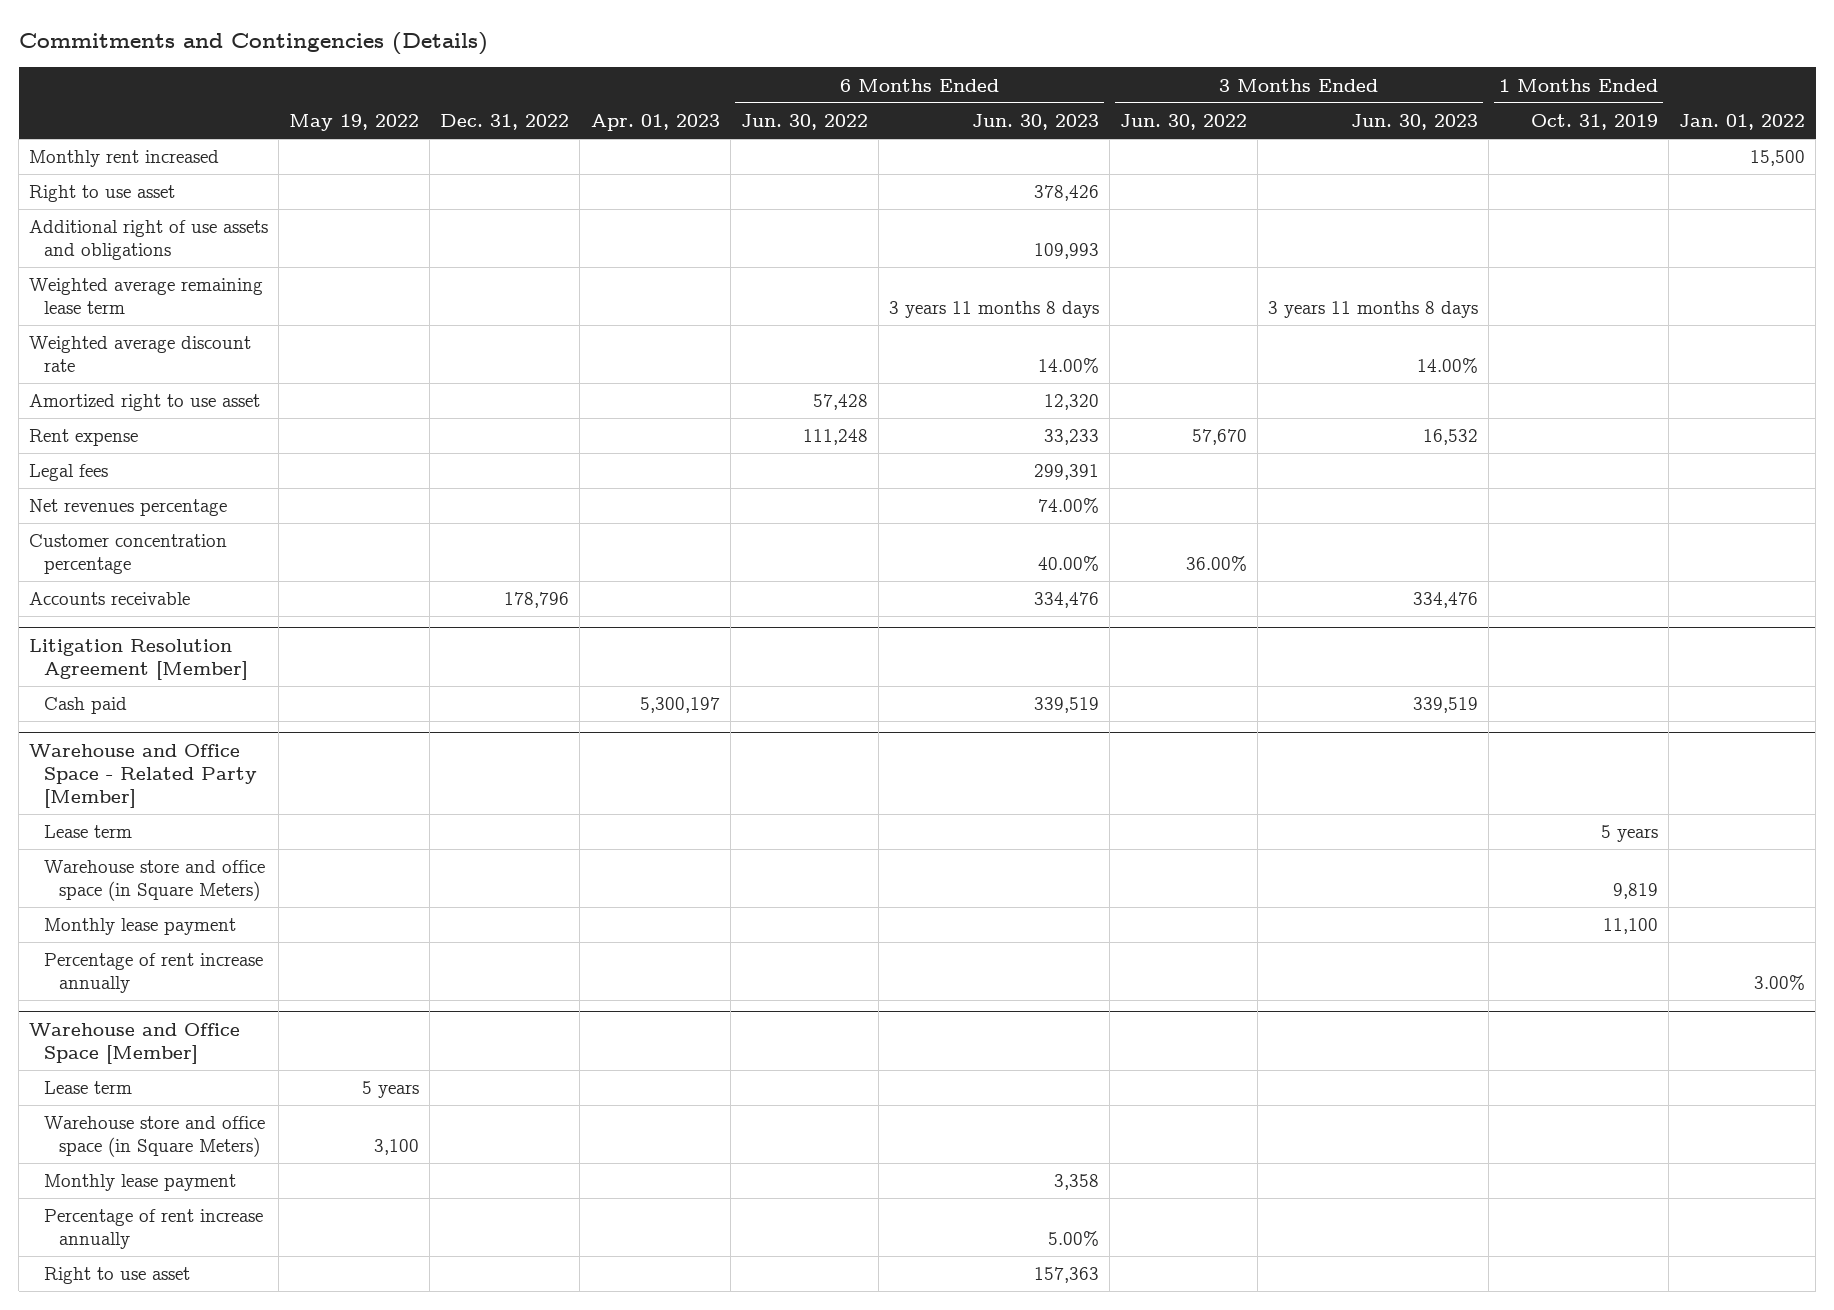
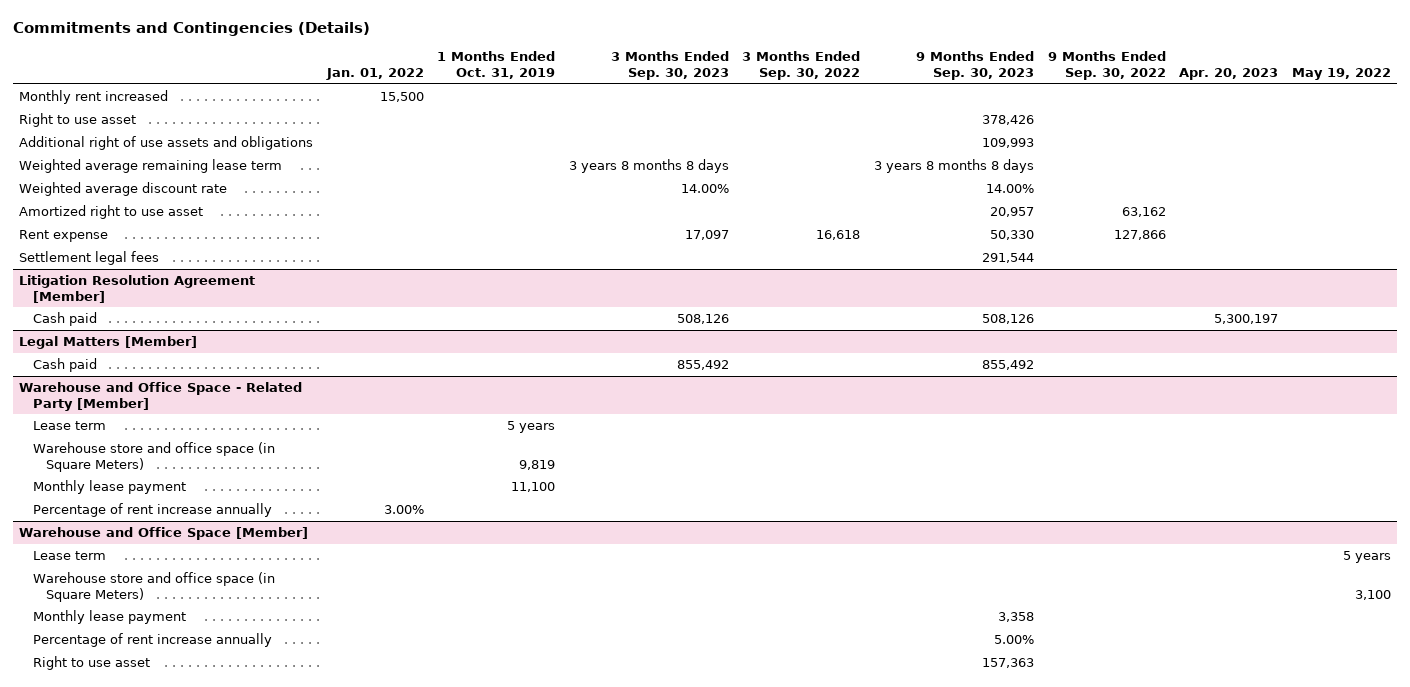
- | May 19, 2022 | Dec. 31, 2022 | Apr. 01, 2023 | 6 Months Ended Jun. 30, 2022 | 6 Months Ended Jun. 30, 2023 | 3 Months Ended Jun. 30, 2022 | 3 Months Ended Jun. 30, 2023 | 1 Months Ended Oct. 31, 2019 | Jan. 01, 2022
+ | Jan. 01, 2022 | 1 Months Ended Oct. 31, 2019 | 3 Months Ended Sep. 30, 2023 | 3 Months Ended Sep. 30, 2022 | 9 Months Ended Sep. 30, 2023 | 9 Months Ended Sep. 30, 2022 | Apr. 20, 2023 | May 19, 2022
- Legal fees | | | | | 299,391 | | | |
- Net revenues percentage | | | | | 74.00% | | | |
- Customer concentration percentage | | | | | 40.00% | 36.00% | | |
- Accounts receivable | | 178,796 | | | 334,476 | | 334,476 | |
+ Settlement legal fees | | | | | 291,544 | | |
+ Legal Matters [Member]
+ Cash paid | | | 855,492 | | 855,492 | | |

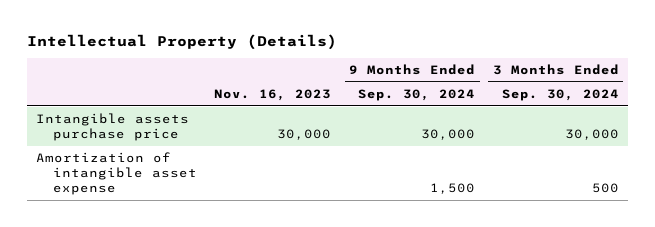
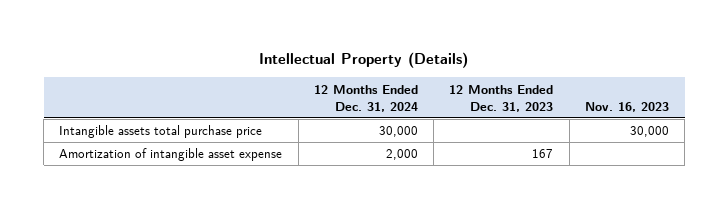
- | Nov. 16, 2023 | 9 Months Ended Sep. 30, 2024 | 3 Months Ended Sep. 30, 2024
+ | 12 Months Ended Dec. 31, 2024 | 12 Months Ended Dec. 31, 2023 | Nov. 16, 2023
- Intangible assets purchase price | 30,000 | 30,000 | 30,000
+ Intangible assets total purchase price | 30,000 | | 30,000

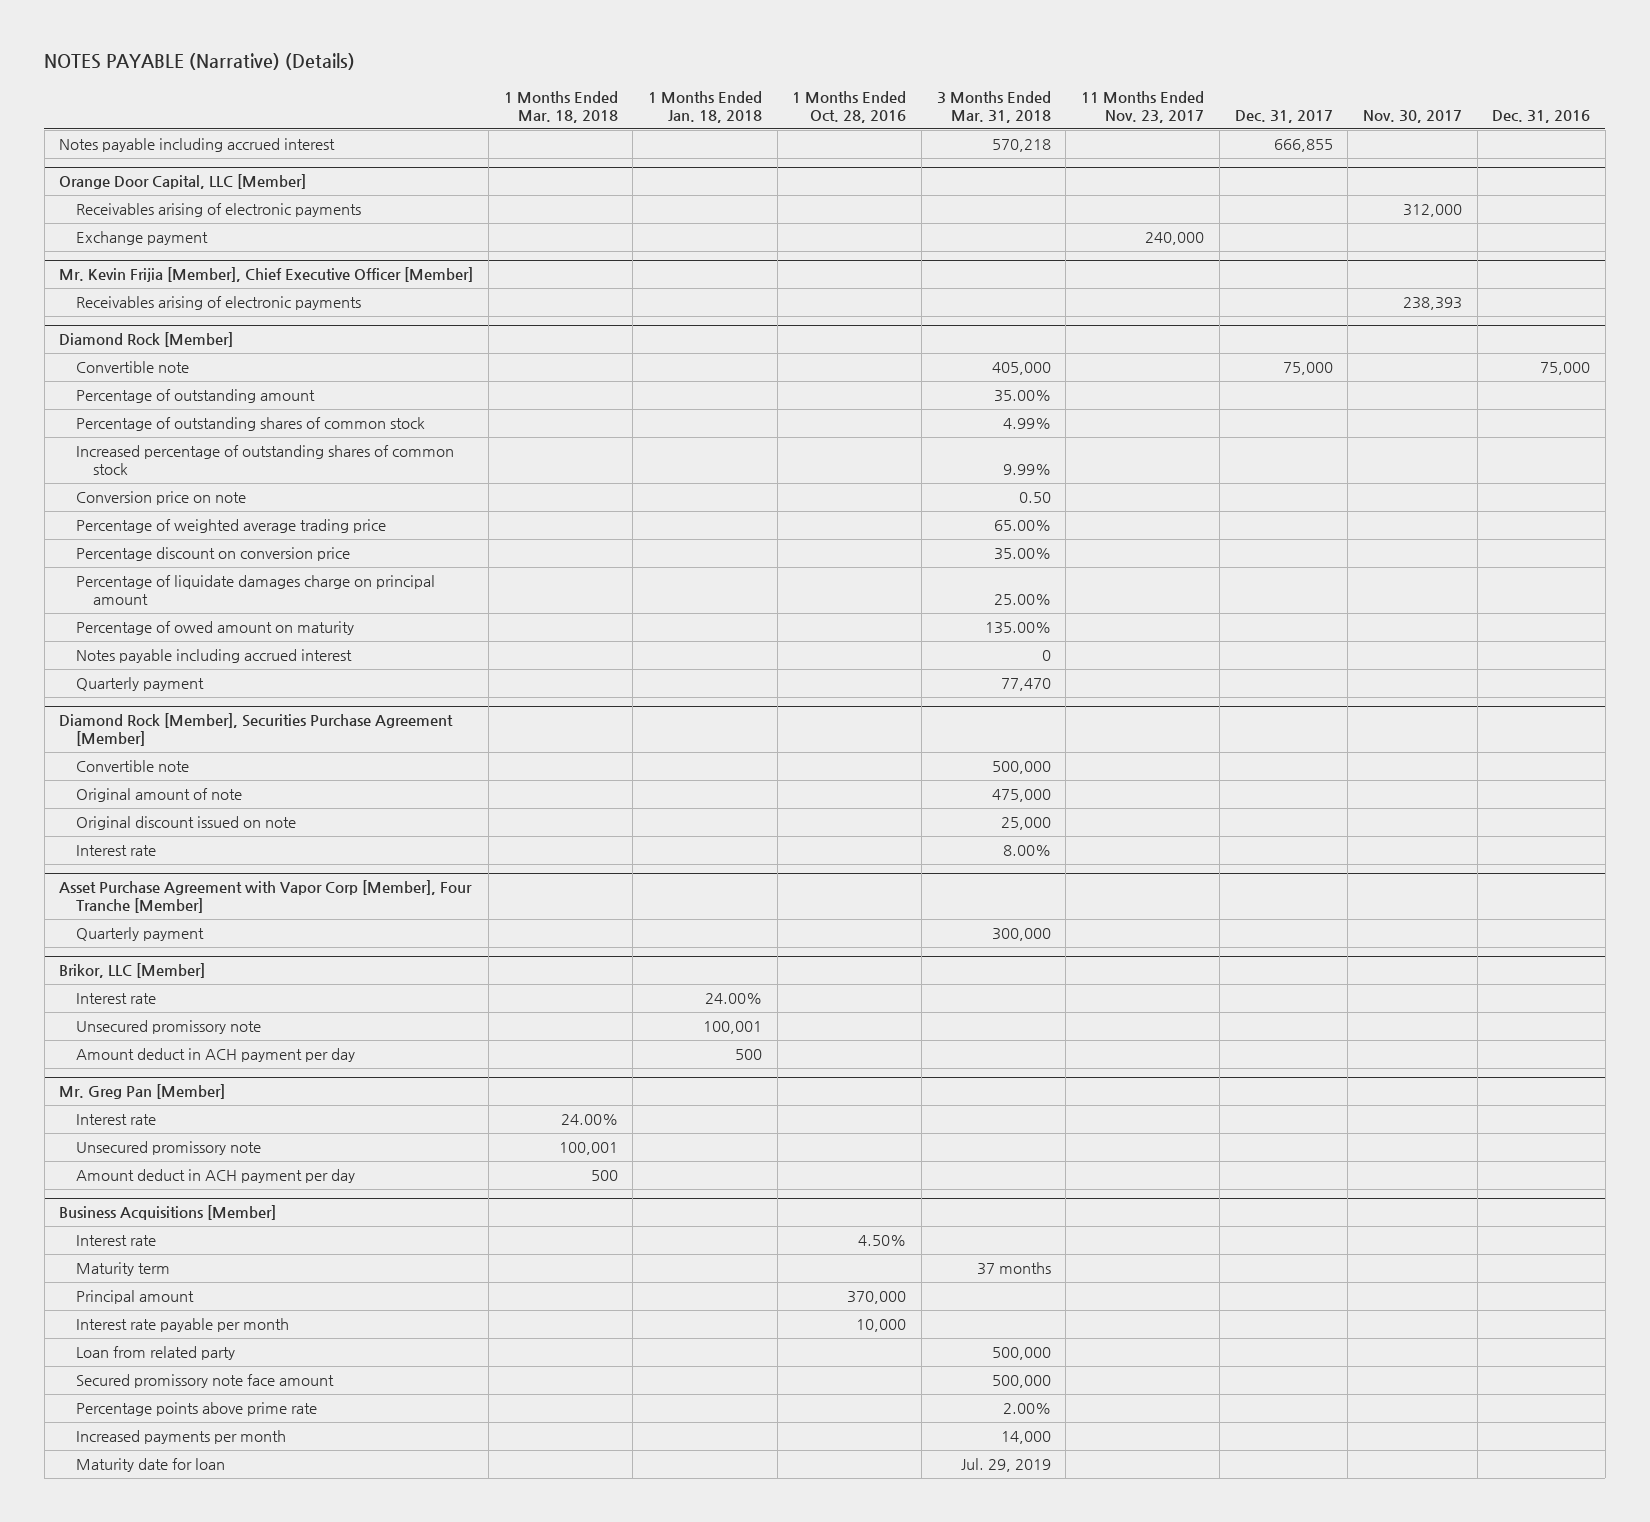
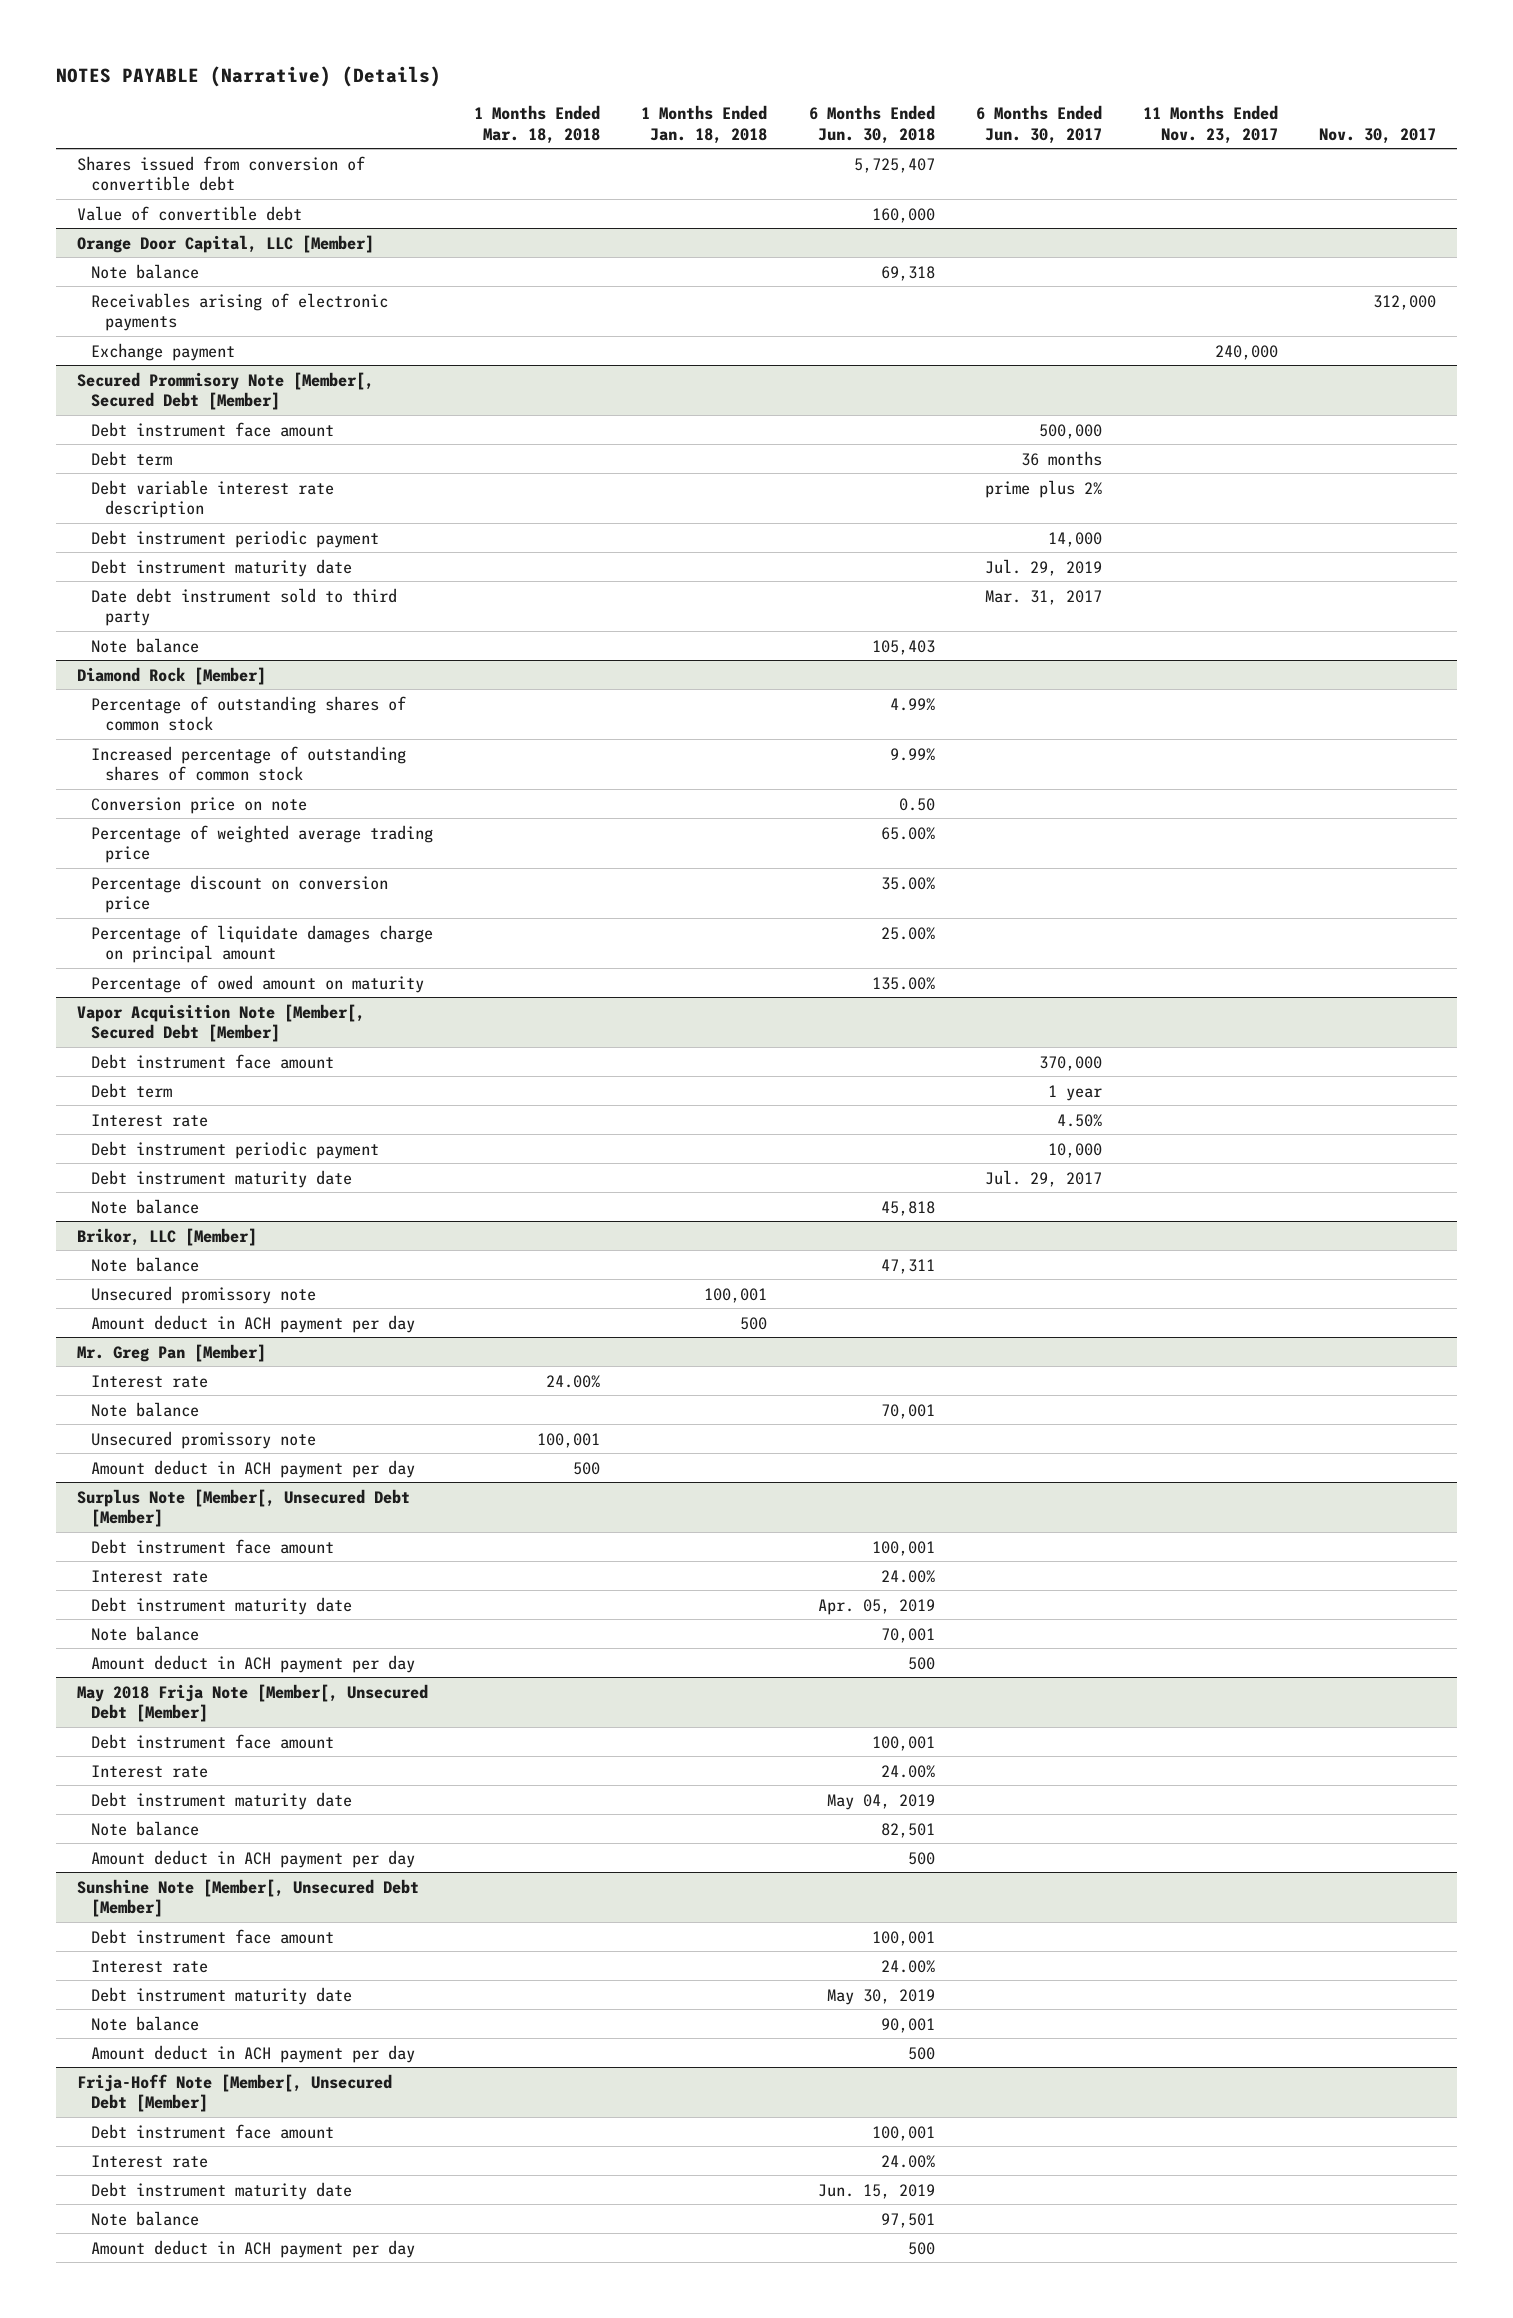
- | 1 Months Ended Mar. 18, 2018 | 1 Months Ended Jan. 18, 2018 | 1 Months Ended Oct. 28, 2016 | 3 Months Ended Mar. 31, 2018 | 11 Months Ended Nov. 23, 2017 | Dec. 31, 2017 | Nov. 30, 2017 | Dec. 31, 2016
+ | 1 Months Ended Mar. 18, 2018 | 1 Months Ended Jan. 18, 2018 | 6 Months Ended Jun. 30, 2018 | 6 Months Ended Jun. 30, 2017 | 11 Months Ended Nov. 23, 2017 | Nov. 30, 2017
- Notes payable including accrued interest | | | | 570,218 | | 666,855 | |
+ Shares issued from conversion of convertible debt | | | 5,725,407 | | |
+ Value of convertible debt | | | 160,000 | | |
@ Orange Door Capital, LLC [Member]
+ Note balance | | | 69,318 | | |
- Mr. Kevin Frijia [Member], Chief Executive Officer [Member]
- Receivables arising of electronic payments | | | | | | | 238,393 |
+ Secured Prommisory Note [Member[, Secured Debt [Member]
+ Debt instrument face amount | | | | 500,000 | |
+ Debt term | | | | 36 months | |
+ Debt variable interest rate description | | | | prime plus 2% | |
+ Debt instrument periodic payment | | | | 14,000 | |
+ Debt instrument maturity date | | | | Jul. 29, 2019 | |
+ Date debt instrument sold to third party | | | | Mar. 31, 2017 | |
+ Note balance | | | 105,403 | | |
@ Diamond Rock [Member]
- Convertible note | | | | 405,000 | | 75,000 | | 75,000
- Percentage of outstanding amount | | | | 35.00% | | | |
- Notes payable including accrued interest | | | | 0 | | | |
- Quarterly payment | | | | 77,470 | | | |
- Diamond Rock [Member], Securities Purchase Agreement [Member]
- Convertible note | | | | 500,000 | | | |
- Original amount of note | | | | 475,000 | | | |
- Original discount issued on note | | | | 25,000 | | | |
- Interest rate | | | | 8.00% | | | |
- Asset Purchase Agreement with Vapor Corp [Member], Four Tranche [Member]
- Quarterly payment | | | | 300,000 | | | |
+ Vapor Acquisition Note [Member[, Secured Debt [Member]
+ Debt instrument face amount | | | | 370,000 | |
+ Debt term | | | | 1 year | |
+ Interest rate | | | | 4.50% | |
+ Debt instrument periodic payment | | | | 10,000 | |
+ Debt instrument maturity date | | | | Jul. 29, 2017 | |
+ Note balance | | | 45,818 | | |
@ Brikor, LLC [Member]
- Interest rate | | 24.00% | | | | | |
+ Note balance | | | 47,311 | | |
@ Mr. Greg Pan [Member]
+ Note balance | | | 70,001 | | |
- Business Acquisitions [Member]
- Interest rate | | | 4.50% | | | | |
- Maturity term | | | | 37 months | | | |
- Principal amount | | | 370,000 | | | | |
- Interest rate payable per month | | | 10,000 | | | | |
- Loan from related party | | | | 500,000 | | | |
- Secured promissory note face amount | | | | 500,000 | | | |
- Percentage points above prime rate | | | | 2.00% | | | |
- Increased payments per month | | | | 14,000 | | | |
- Maturity date for loan | | | | Jul. 29, 2019 | | | |
+ Surplus Note [Member[, Unsecured Debt [Member]
+ Debt instrument face amount | | | 100,001 | | |
+ Interest rate | | | 24.00% | | |
+ Debt instrument maturity date | | | Apr. 05, 2019 | | |
+ Note balance | | | 70,001 | | |
+ Amount deduct in ACH payment per day | | | 500 | | |
+ May 2018 Frija Note [Member[, Unsecured Debt [Member]
+ Debt instrument face amount | | | 100,001 | | |
+ Interest rate | | | 24.00% | | |
+ Debt instrument maturity date | | | May 04, 2019 | | |
+ Note balance | | | 82,501 | | |
+ Amount deduct in ACH payment per day | | | 500 | | |
+ Sunshine Note [Member[, Unsecured Debt [Member]
+ Debt instrument face amount | | | 100,001 | | |
+ Interest rate | | | 24.00% | | |
+ Debt instrument maturity date | | | May 30, 2019 | | |
+ Note balance | | | 90,001 | | |
+ Amount deduct in ACH payment per day | | | 500 | | |
+ Frija-Hoff Note [Member[, Unsecured Debt [Member]
+ Debt instrument face amount | | | 100,001 | | |
+ Interest rate | | | 24.00% | | |
+ Debt instrument maturity date | | | Jun. 15, 2019 | | |
+ Note balance | | | 97,501 | | |
+ Amount deduct in ACH payment per day | | | 500 | | |

